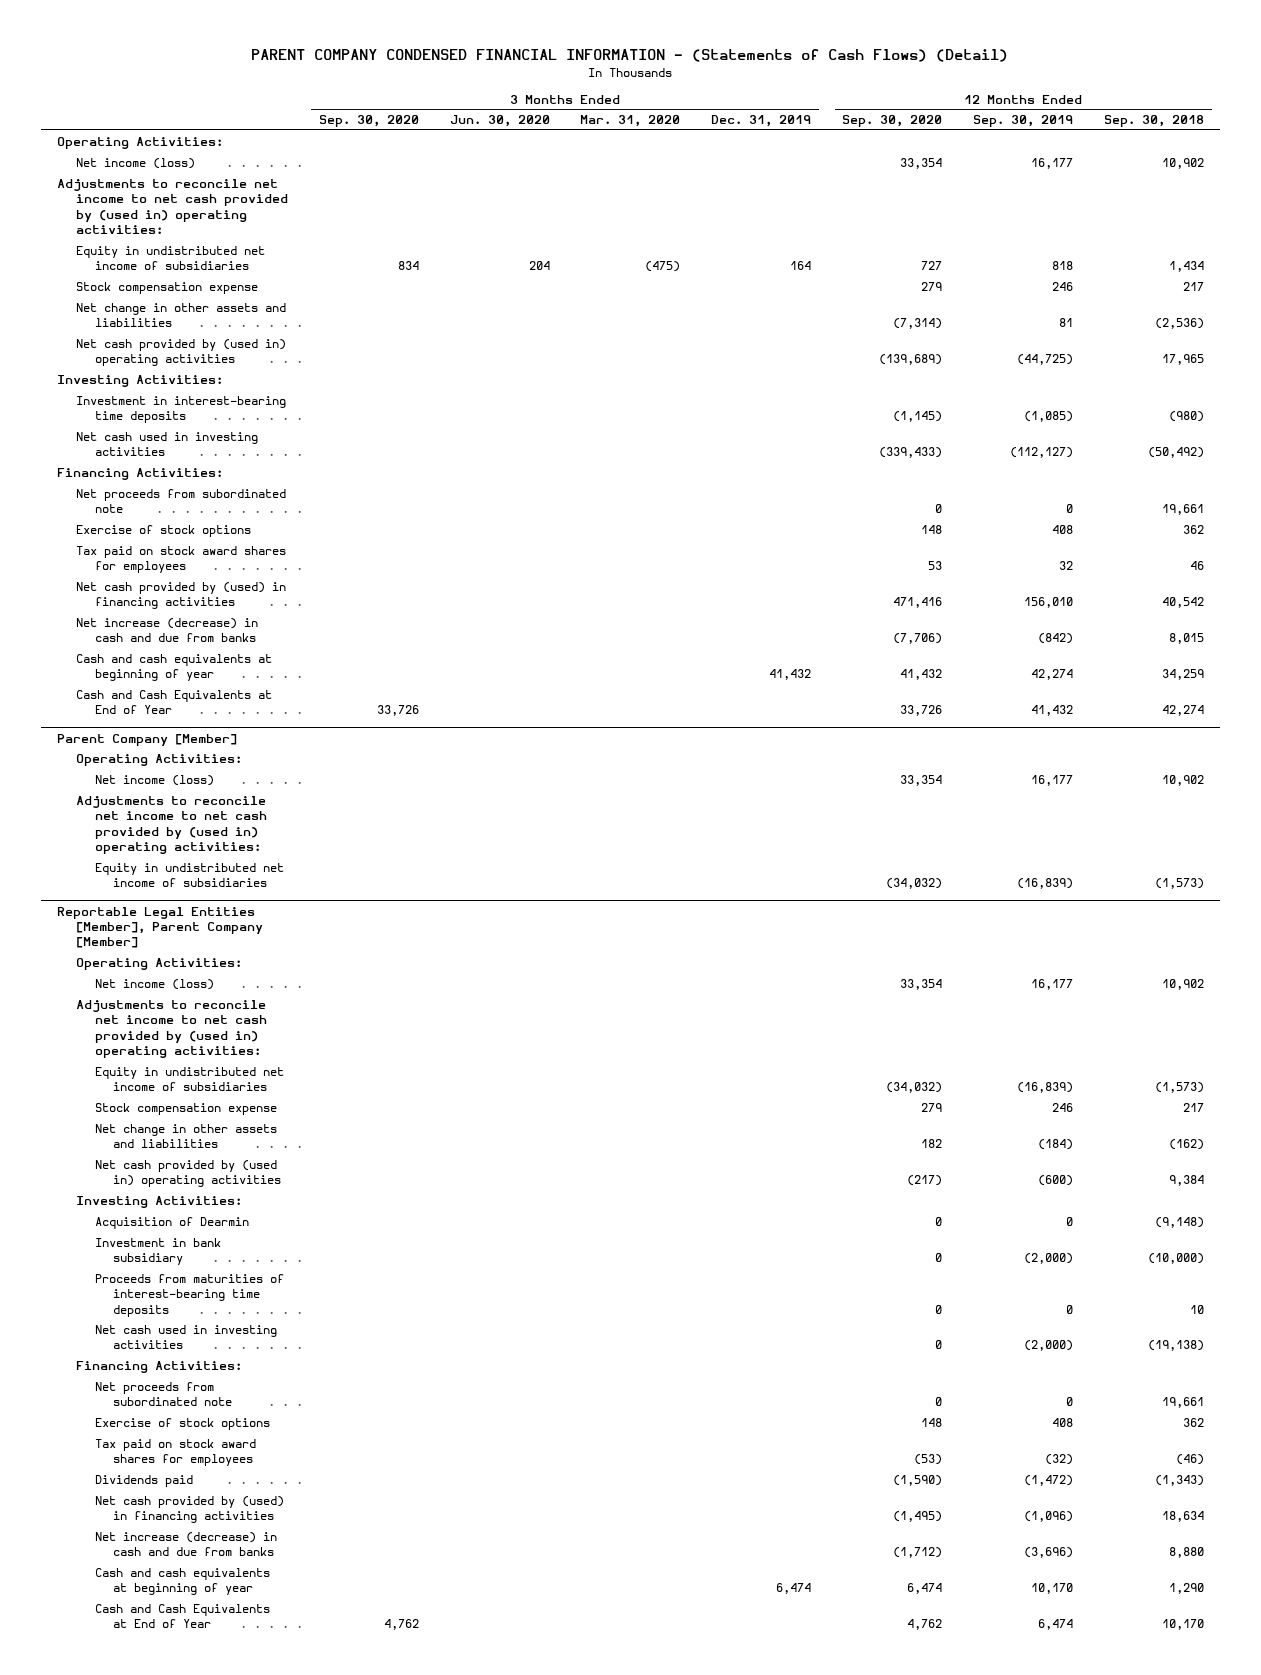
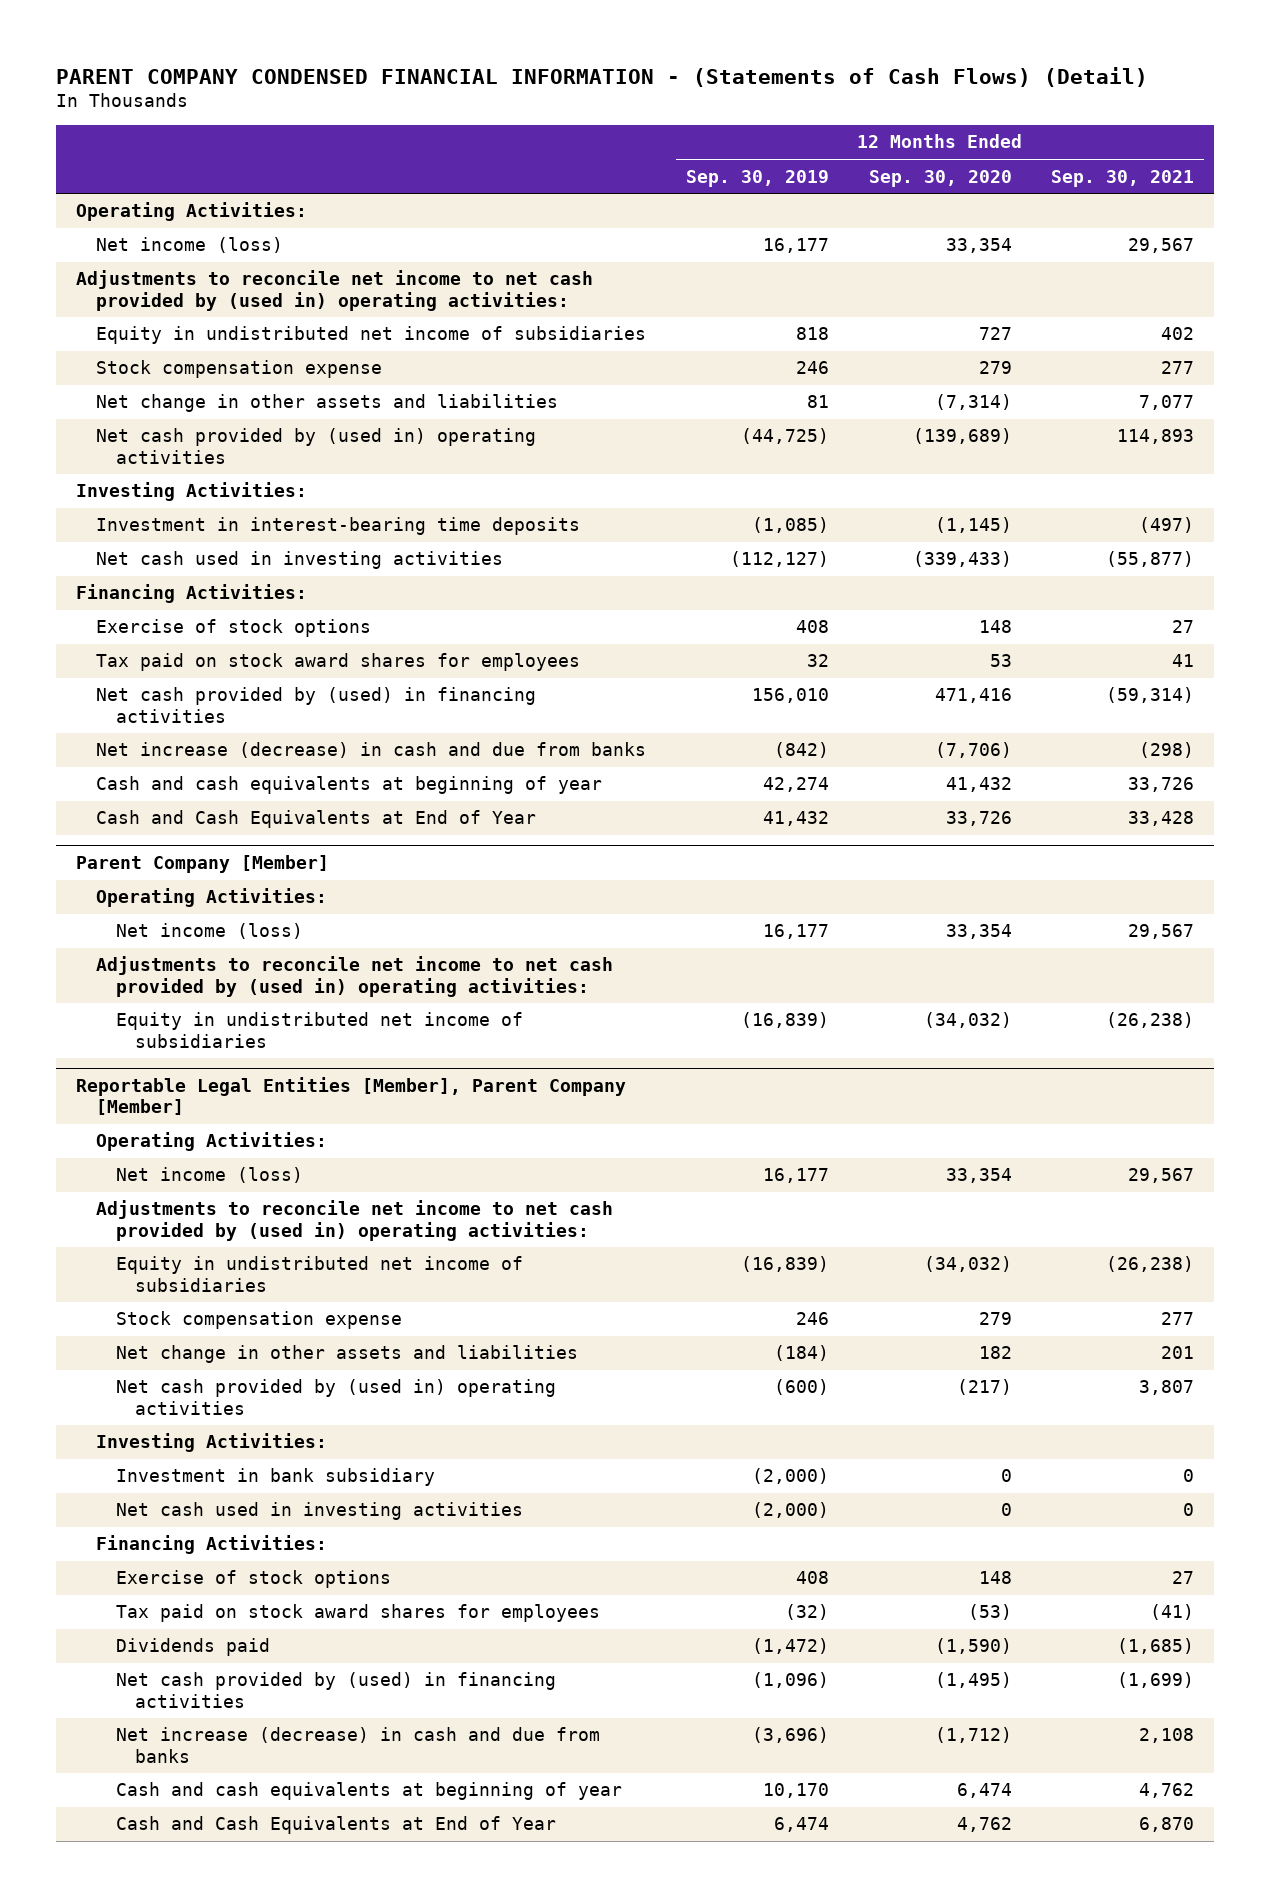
- | 3 Months Ended Sep. 30, 2020 | 3 Months Ended Jun. 30, 2020 | 3 Months Ended Mar. 31, 2020 | 3 Months Ended Dec. 31, 2019 | 12 Months Ended Sep. 30, 2020 | 12 Months Ended Sep. 30, 2019 | 12 Months Ended Sep. 30, 2018
+ | 12 Months Ended Sep. 30, 2019 | 12 Months Ended Sep. 30, 2020 | 12 Months Ended Sep. 30, 2021
- Net proceeds from subordinated note | | | | | 0 | 0 | 19,661
@ Reportable Legal Entities [Member], Parent Company [Member]
- Acquisition of Dearmin | | | | | 0 | 0 | (9,148)
- Proceeds from maturities of interest-bearing time deposits | | | | | 0 | 0 | 10
- Net proceeds from subordinated note | | | | | 0 | 0 | 19,661

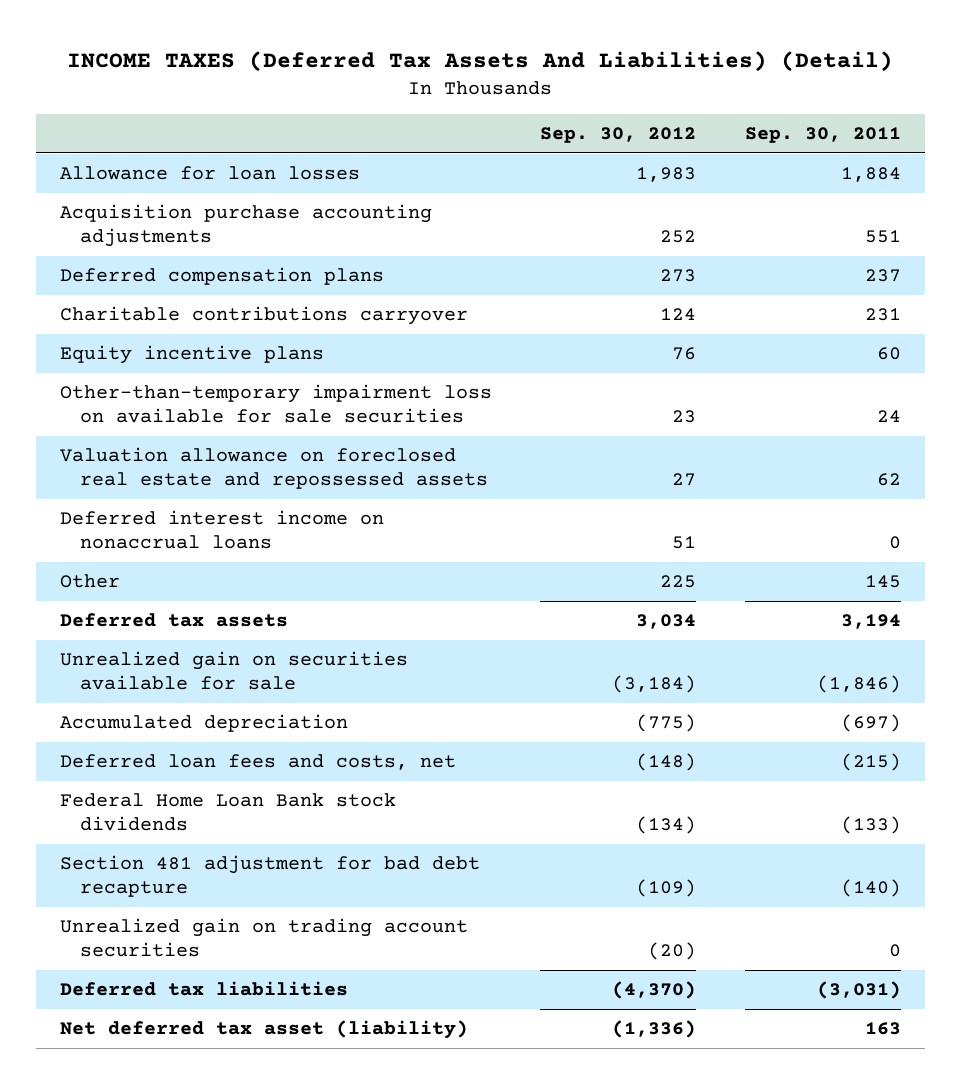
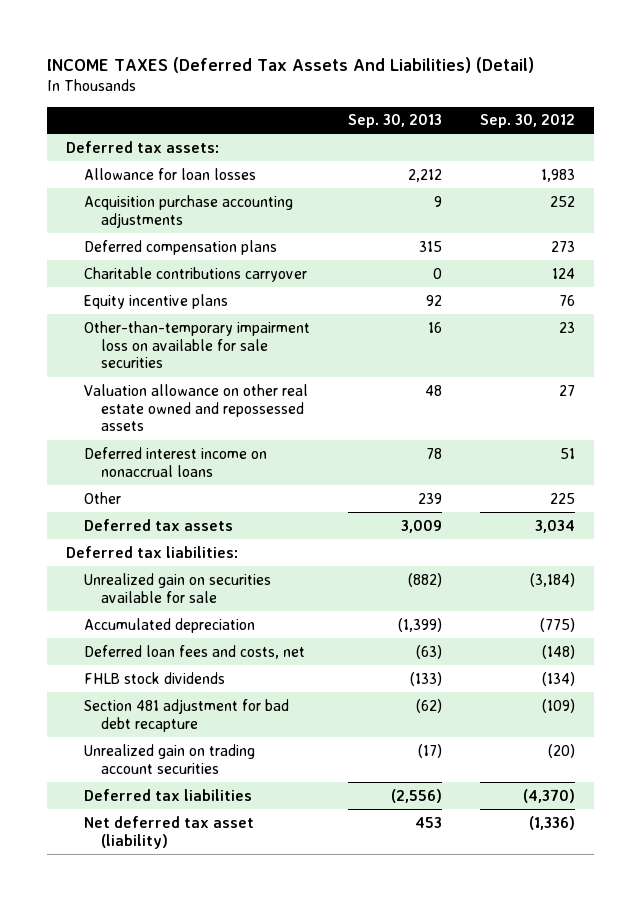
- | Sep. 30, 2012 | Sep. 30, 2011
+ | Sep. 30, 2013 | Sep. 30, 2012
+ Deferred tax assets:
- Valuation allowance on foreclosed real estate and repossessed assets | 27 | 62
+ Valuation allowance on other real estate owned and repossessed assets | 48 | 27
+ Deferred tax liabilities:
- Federal Home Loan Bank stock dividends | (134) | (133)
+ FHLB stock dividends | (133) | (134)

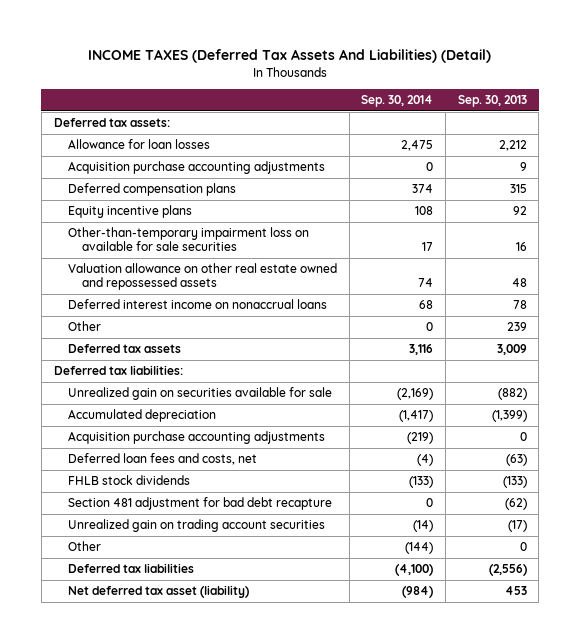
- | Sep. 30, 2013 | Sep. 30, 2012
+ | Sep. 30, 2014 | Sep. 30, 2013
- Charitable contributions carryover | 0 | 124
+ Acquisition purchase accounting adjustments | (219) | 0
+ Other | (144) | 0

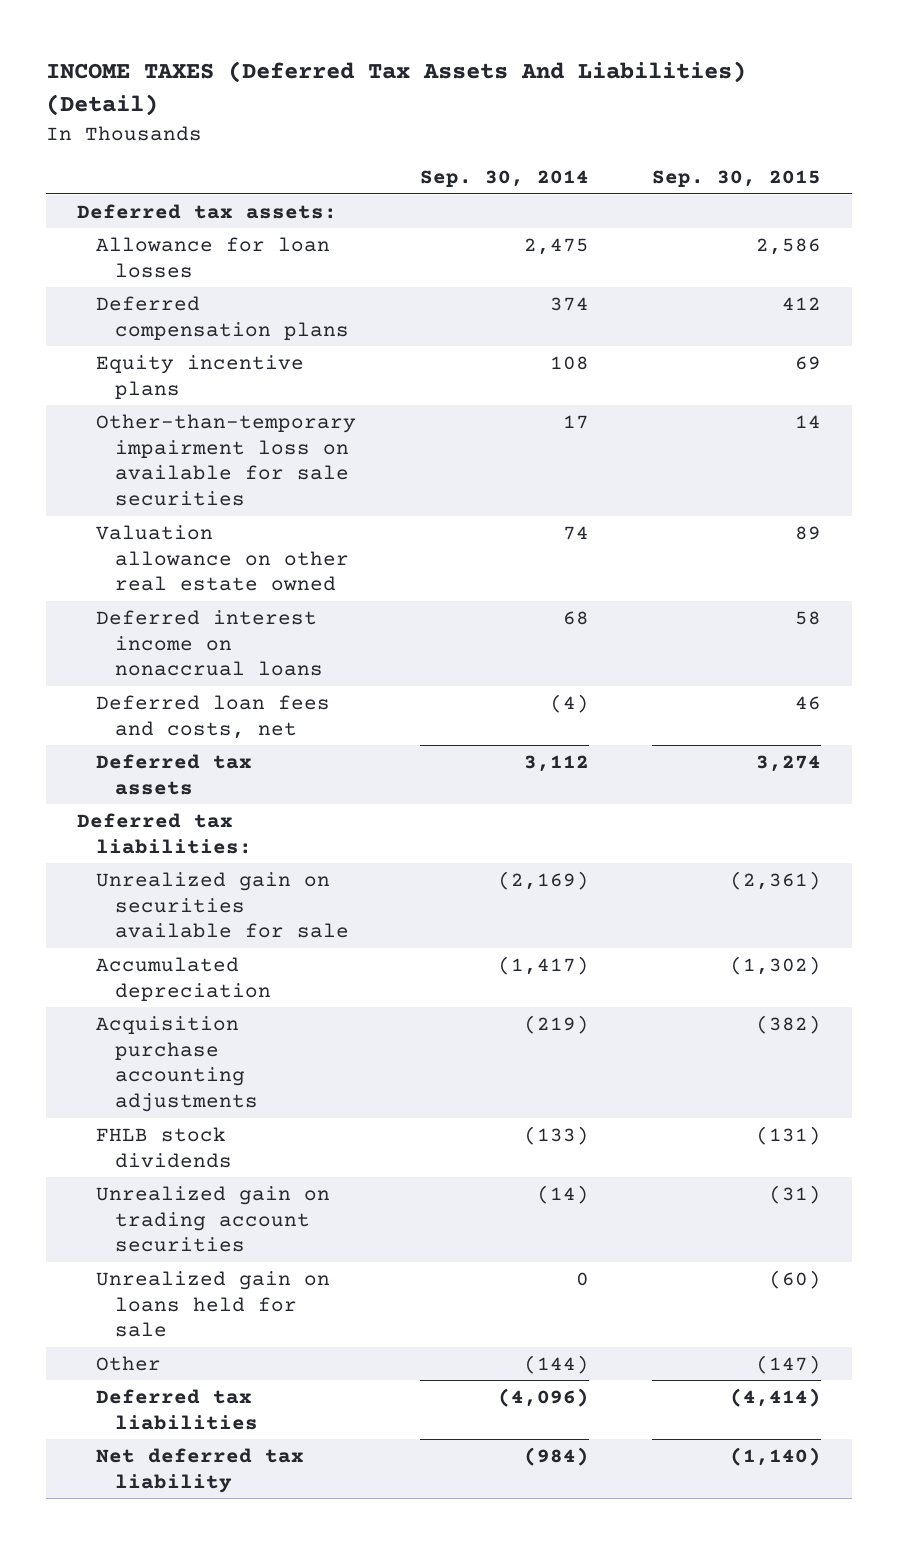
- | Sep. 30, 2014 | Sep. 30, 2013
+ | Sep. 30, 2014 | Sep. 30, 2015
- Acquisition purchase accounting adjustments | 0 | 9
- Valuation allowance on other real estate owned and repossessed assets | 74 | 48
+ Valuation allowance on other real estate owned | 74 | 89
- Other | 0 | 239
- Deferred tax assets | 3,116 | 3,009
moved up: Deferred loan fees and costs, net | (4) | 46
+ Deferred tax assets | 3,112 | 3,274
- Section 481 adjustment for bad debt recapture | 0 | (62)
+ Unrealized gain on loans held for sale | 0 | (60)
- Deferred tax liabilities | (4,100) | (2,556)
- Net deferred tax asset (liability) | (984) | 453
+ Deferred tax liabilities | (4,096) | (4,414)
+ Net deferred tax liability | (984) | (1,140)

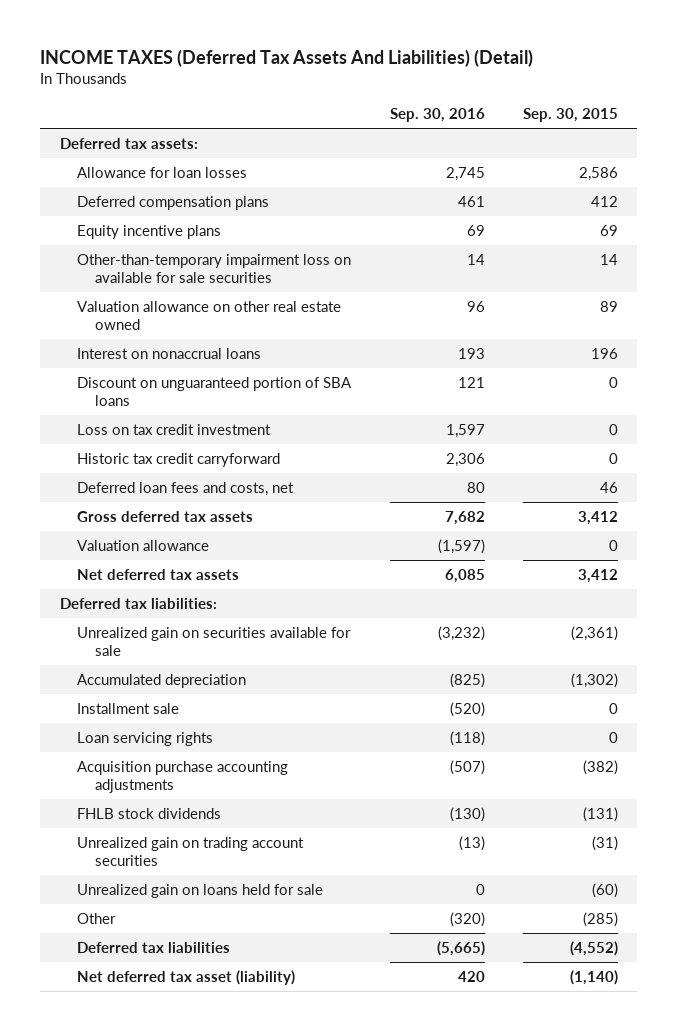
- | Sep. 30, 2014 | Sep. 30, 2015
+ | Sep. 30, 2016 | Sep. 30, 2015
- Deferred interest income on nonaccrual loans | 68 | 58
+ Interest on nonaccrual loans | 193 | 196
+ Discount on unguaranteed portion of SBA loans | 121 | 0
+ Loss on tax credit investment | 1,597 | 0
+ Historic tax credit carryforward | 2,306 | 0
- Deferred tax assets | 3,112 | 3,274
+ Gross deferred tax assets | 7,682 | 3,412
+ Valuation allowance | (1,597) | 0
+ Net deferred tax assets | 6,085 | 3,412
+ Installment sale | (520) | 0
+ Loan servicing rights | (118) | 0
- Other | (144) | (147)
- Deferred tax liabilities | (4,096) | (4,414)
- Net deferred tax liability | (984) | (1,140)
+ Other | (320) | (285)
+ Deferred tax liabilities | (5,665) | (4,552)
+ Net deferred tax asset (liability) | 420 | (1,140)

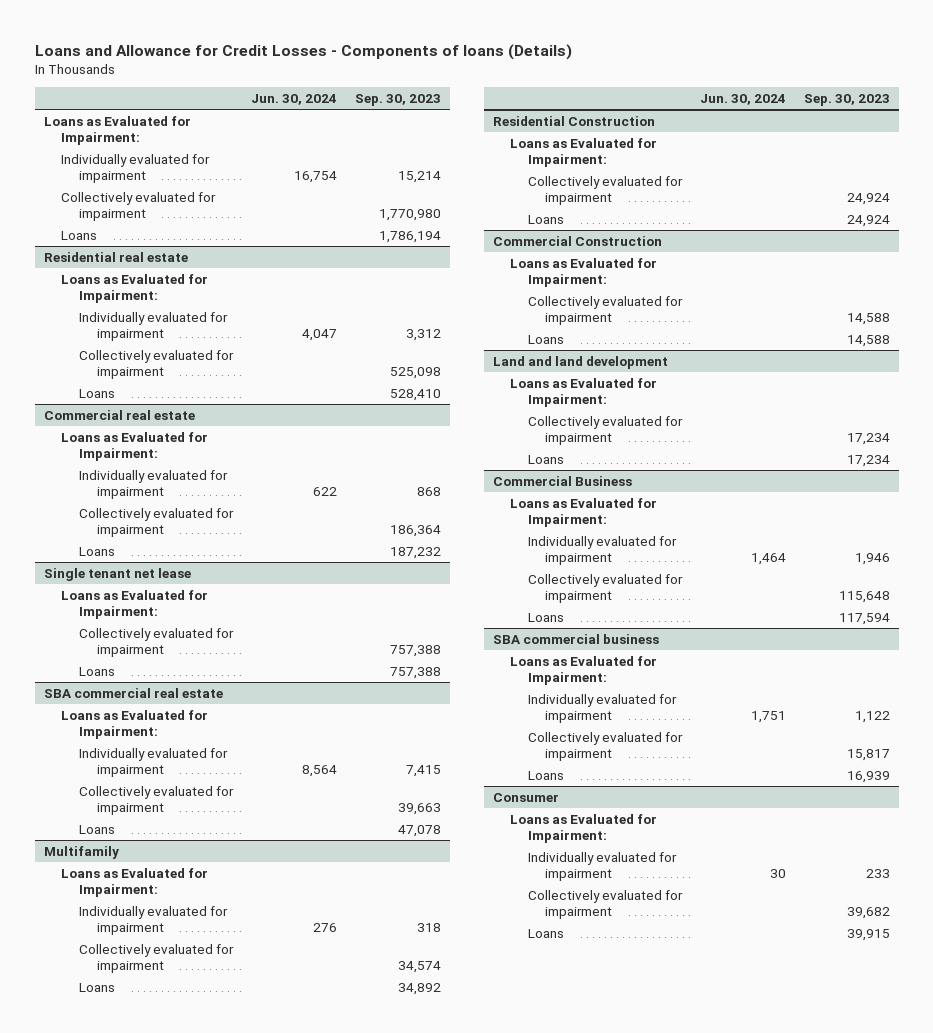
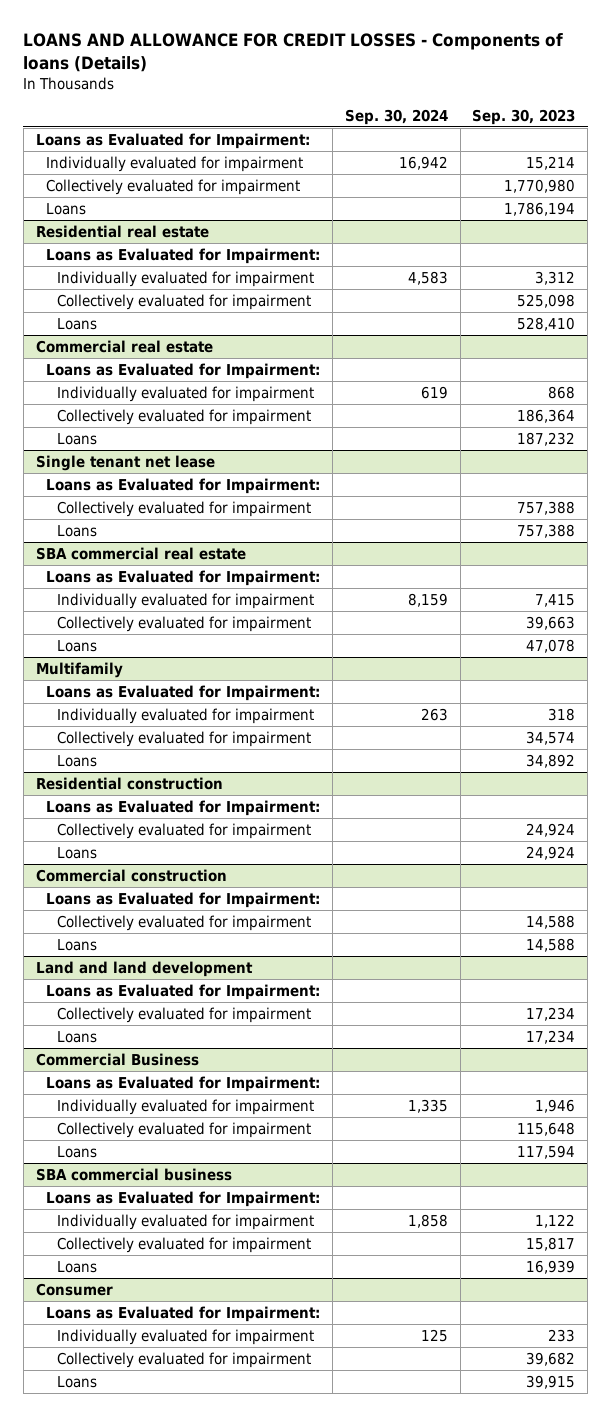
- Loans and Allowance for Credit Losses - Components of loans (Details)
+ LOANS AND ALLOWANCE FOR CREDIT LOSSES - Components of loans (Details)
- | Jun. 30, 2024 | Sep. 30, 2023
+ | Sep. 30, 2024 | Sep. 30, 2023
- Residential Construction
+ Residential construction
- Commercial Construction
+ Commercial construction

